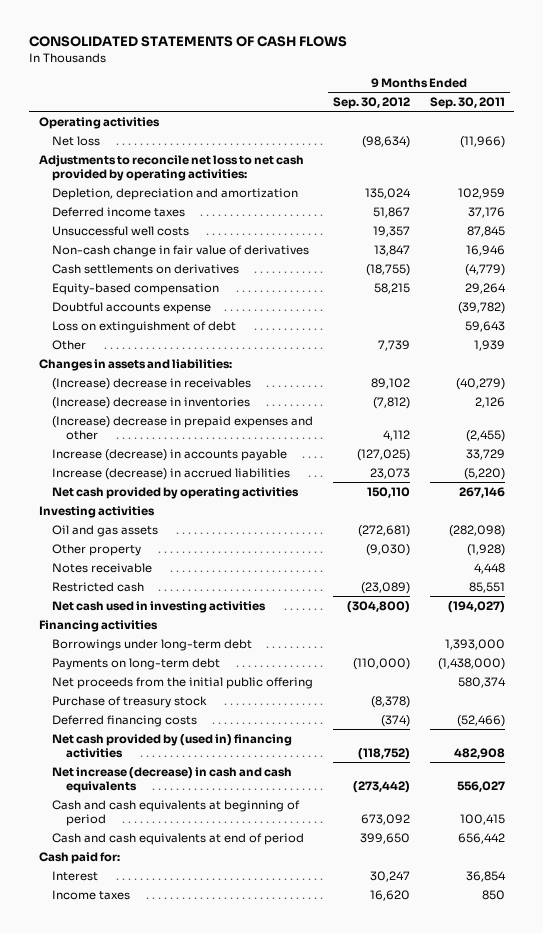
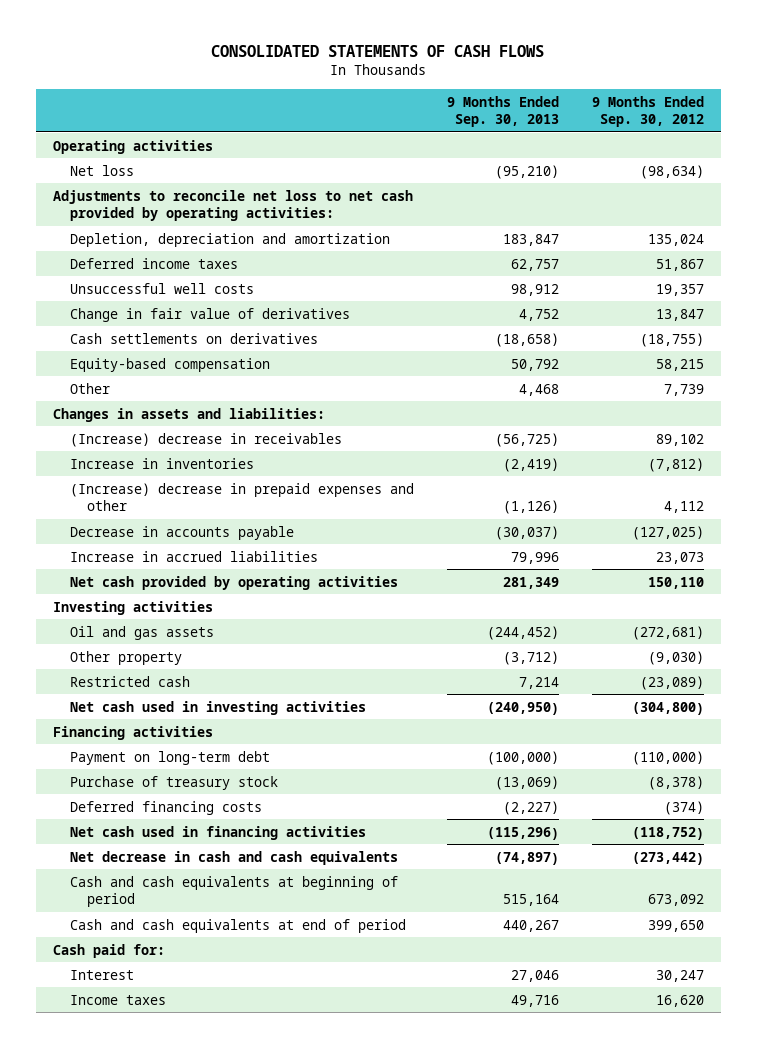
- | 9 Months Ended Sep. 30, 2012 | 9 Months Ended Sep. 30, 2011
+ | 9 Months Ended Sep. 30, 2013 | 9 Months Ended Sep. 30, 2012
- Non-cash change in fair value of derivatives | 13,847 | 16,946
+ Change in fair value of derivatives | 4,752 | 13,847
- Doubtful accounts expense | | (39,782)
- Loss on extinguishment of debt | | 59,643
- (Increase) decrease in inventories | (7,812) | 2,126
+ Increase in inventories | (2,419) | (7,812)
- Increase (decrease) in accounts payable | (127,025) | 33,729
- Increase (decrease) in accrued liabilities | 23,073 | (5,220)
+ Decrease in accounts payable | (30,037) | (127,025)
+ Increase in accrued liabilities | 79,996 | 23,073
- Notes receivable | | 4,448
- Borrowings under long-term debt | | 1,393,000
- Payments on long-term debt | (110,000) | (1,438,000)
- Net proceeds from the initial public offering | | 580,374
+ Payment on long-term debt | (100,000) | (110,000)
- Net cash provided by (used in) financing activities | (118,752) | 482,908
- Net increase (decrease) in cash and cash equivalents | (273,442) | 556,027
+ Net cash used in financing activities | (115,296) | (118,752)
+ Net decrease in cash and cash equivalents | (74,897) | (273,442)

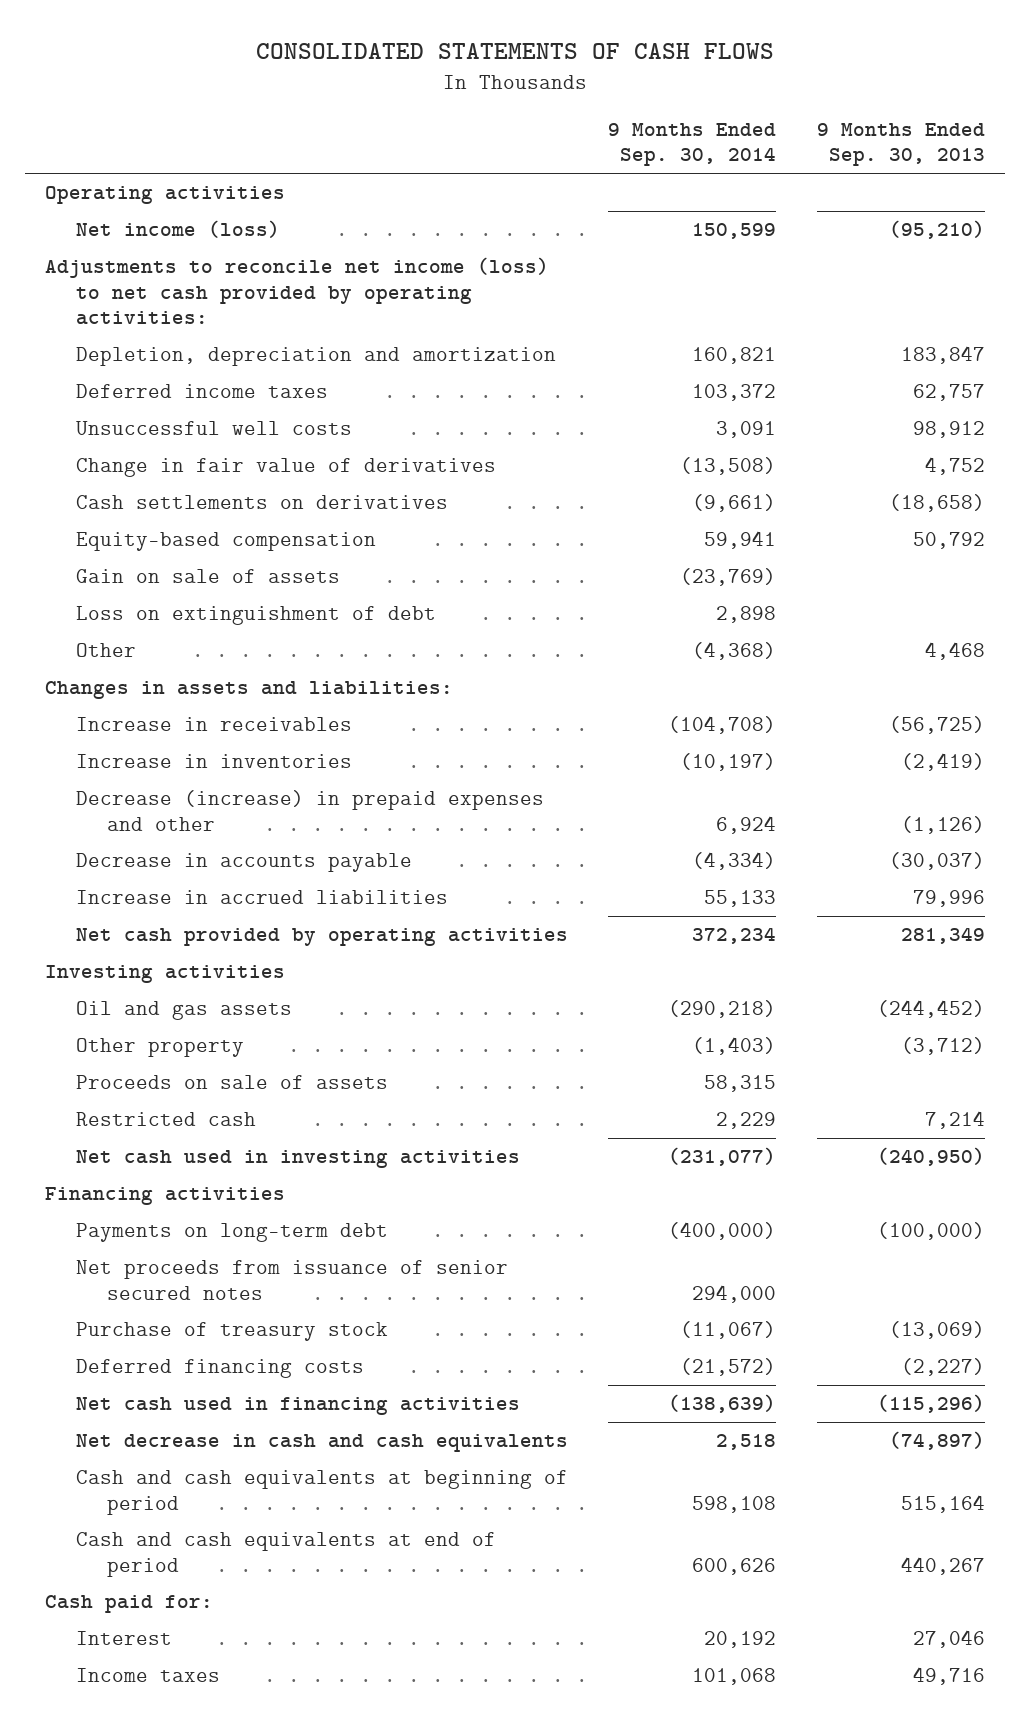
- | 9 Months Ended Sep. 30, 2013 | 9 Months Ended Sep. 30, 2012
+ | 9 Months Ended Sep. 30, 2014 | 9 Months Ended Sep. 30, 2013
- Net loss | (95,210) | (98,634)
- Adjustments to reconcile net loss to net cash provided by operating activities:
+ Net income (loss) | 150,599 | (95,210)
+ Adjustments to reconcile net income (loss) to net cash provided by operating activities:
+ Gain on sale of assets | (23,769) |
+ Loss on extinguishment of debt | 2,898 |
- (Increase) decrease in receivables | (56,725) | 89,102
+ Increase in receivables | (104,708) | (56,725)
- (Increase) decrease in prepaid expenses and other | (1,126) | 4,112
+ Decrease (increase) in prepaid expenses and other | 6,924 | (1,126)
+ Proceeds on sale of assets | 58,315 |
- Payment on long-term debt | (100,000) | (110,000)
+ Payments on long-term debt | (400,000) | (100,000)
+ Net proceeds from issuance of senior secured notes | 294,000 |

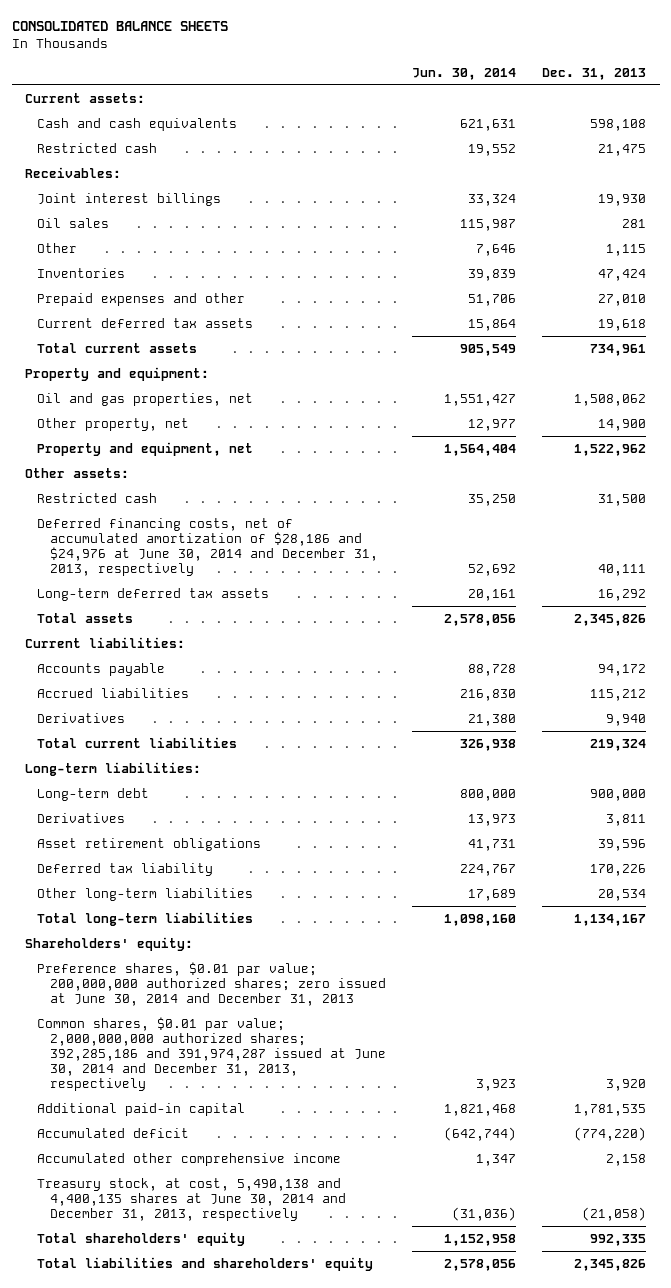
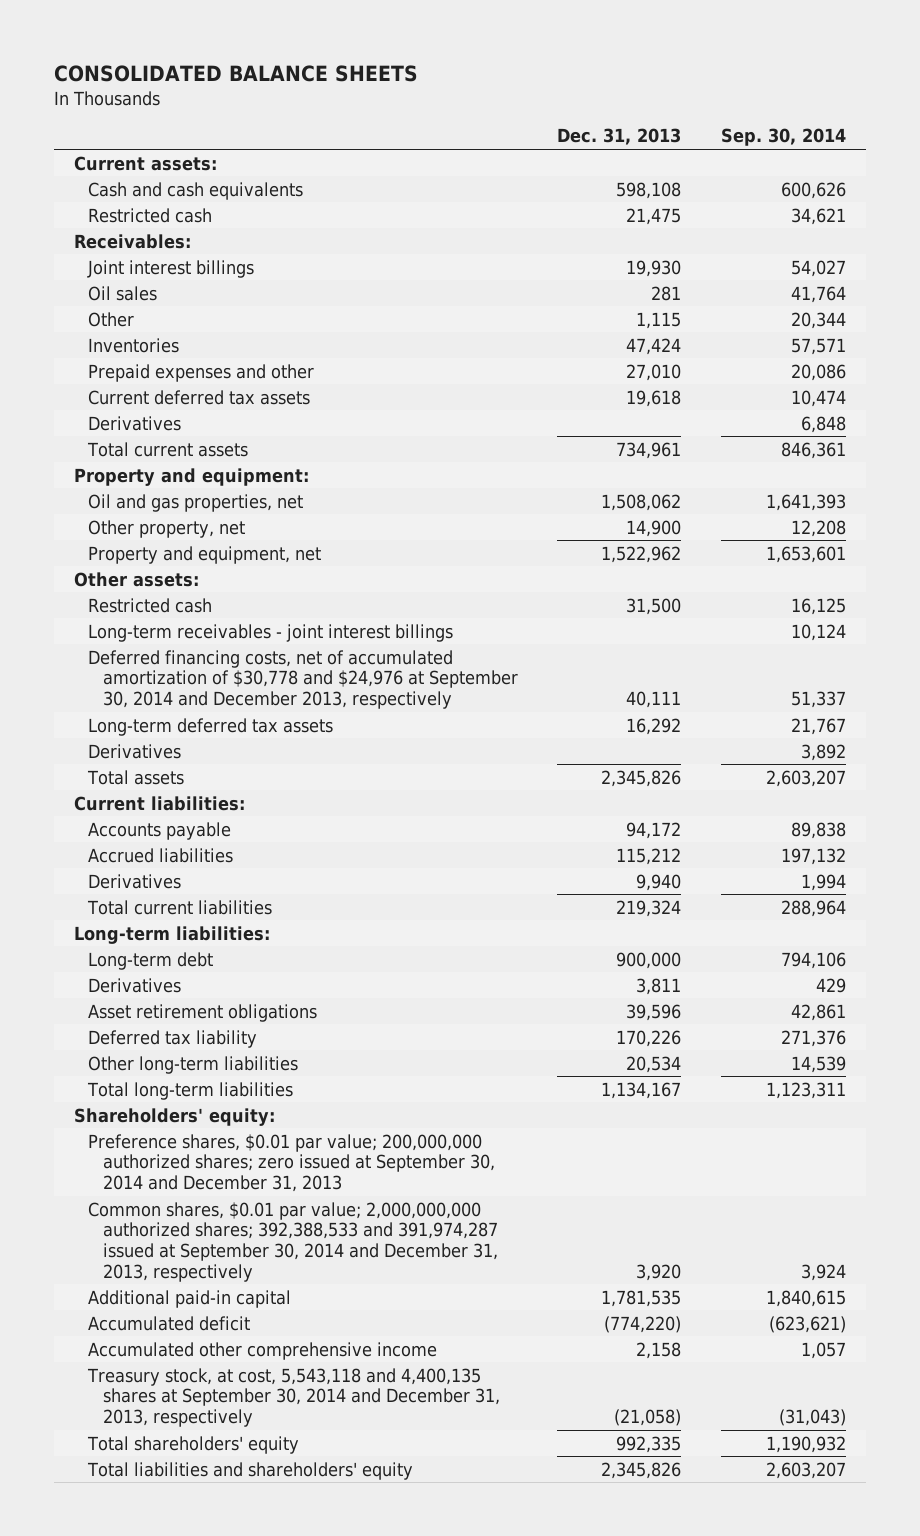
- | Jun. 30, 2014 | Dec. 31, 2013
+ | Dec. 31, 2013 | Sep. 30, 2014
+ Derivatives | | 6,848
- Deferred financing costs, net of accumulated amortization of $28,186 and $24,976 at June 30, 2014 and December 31, 2013, respectively | 52,692 | 40,111
+ Long-term receivables - joint interest billings | | 10,124
+ Deferred financing costs, net of accumulated amortization of $30,778 and $24,976 at September 30, 2014 and December 2013, respectively | 40,111 | 51,337
+ Derivatives | | 3,892
- Preference shares, $0.01 par value; 200,000,000 authorized shares; zero issued at June 30, 2014 and December 31, 2013
- Common shares, $0.01 par value; 2,000,000,000 authorized shares; 392,285,186 and 391,974,287 issued at June 30, 2014 and December 31, 2013, respectively | 3,923 | 3,920
+ Preference shares, $0.01 par value; 200,000,000 authorized shares; zero issued at September 30, 2014 and December 31, 2013
+ Common shares, $0.01 par value; 2,000,000,000 authorized shares; 392,388,533 and 391,974,287 issued at September 30, 2014 and December 31, 2013, respectively | 3,920 | 3,924
- Treasury stock, at cost, 5,490,138 and 4,400,135 shares at June 30, 2014 and December 31, 2013, respectively | (31,036) | (21,058)
+ Treasury stock, at cost, 5,543,118 and 4,400,135 shares at September 30, 2014 and December 31, 2013, respectively | (21,058) | (31,043)

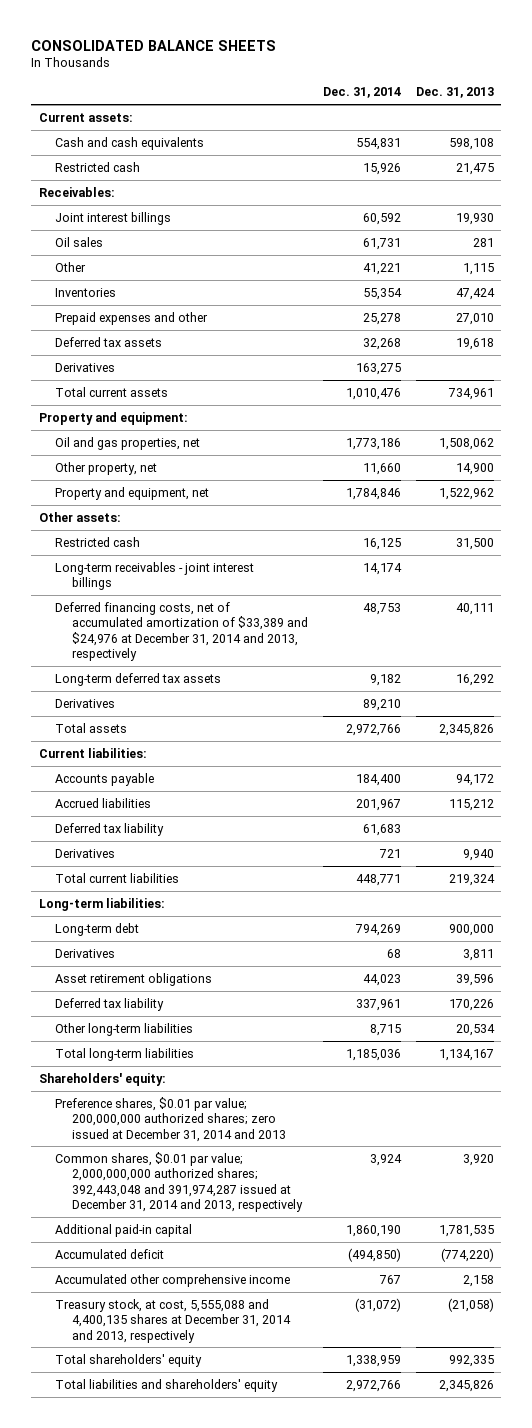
- | Dec. 31, 2013 | Sep. 30, 2014
+ | Dec. 31, 2014 | Dec. 31, 2013
- Current deferred tax assets | 19,618 | 10,474
+ Deferred tax assets | 32,268 | 19,618
- Deferred financing costs, net of accumulated amortization of $30,778 and $24,976 at September 30, 2014 and December 2013, respectively | 40,111 | 51,337
+ Deferred financing costs, net of accumulated amortization of $33,389 and $24,976 at December 31, 2014 and 2013, respectively | 48,753 | 40,111
+ Deferred tax liability | 61,683 |
- Preference shares, $0.01 par value; 200,000,000 authorized shares; zero issued at September 30, 2014 and December 31, 2013
- Common shares, $0.01 par value; 2,000,000,000 authorized shares; 392,388,533 and 391,974,287 issued at September 30, 2014 and December 31, 2013, respectively | 3,920 | 3,924
+ Preference shares, $0.01 par value; 200,000,000 authorized shares; zero issued at December 31, 2014 and 2013
+ Common shares, $0.01 par value; 2,000,000,000 authorized shares; 392,443,048 and 391,974,287 issued at December 31, 2014 and 2013, respectively | 3,924 | 3,920
- Treasury stock, at cost, 5,543,118 and 4,400,135 shares at September 30, 2014 and December 31, 2013, respectively | (21,058) | (31,043)
+ Treasury stock, at cost, 5,555,088 and 4,400,135 shares at December 31, 2014 and 2013, respectively | (31,072) | (21,058)

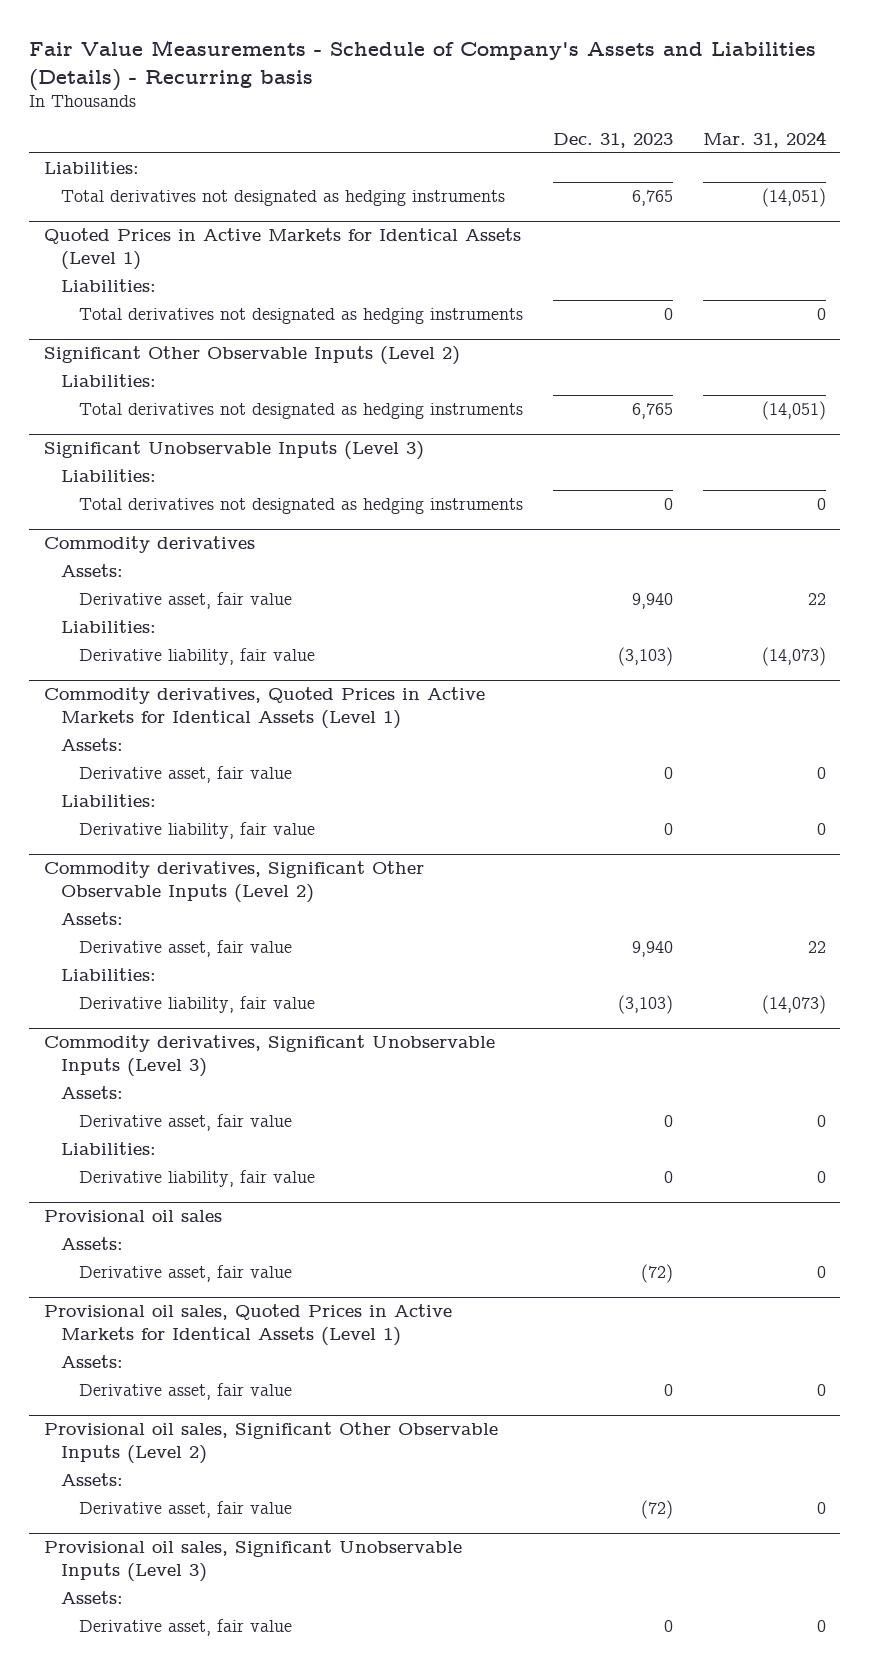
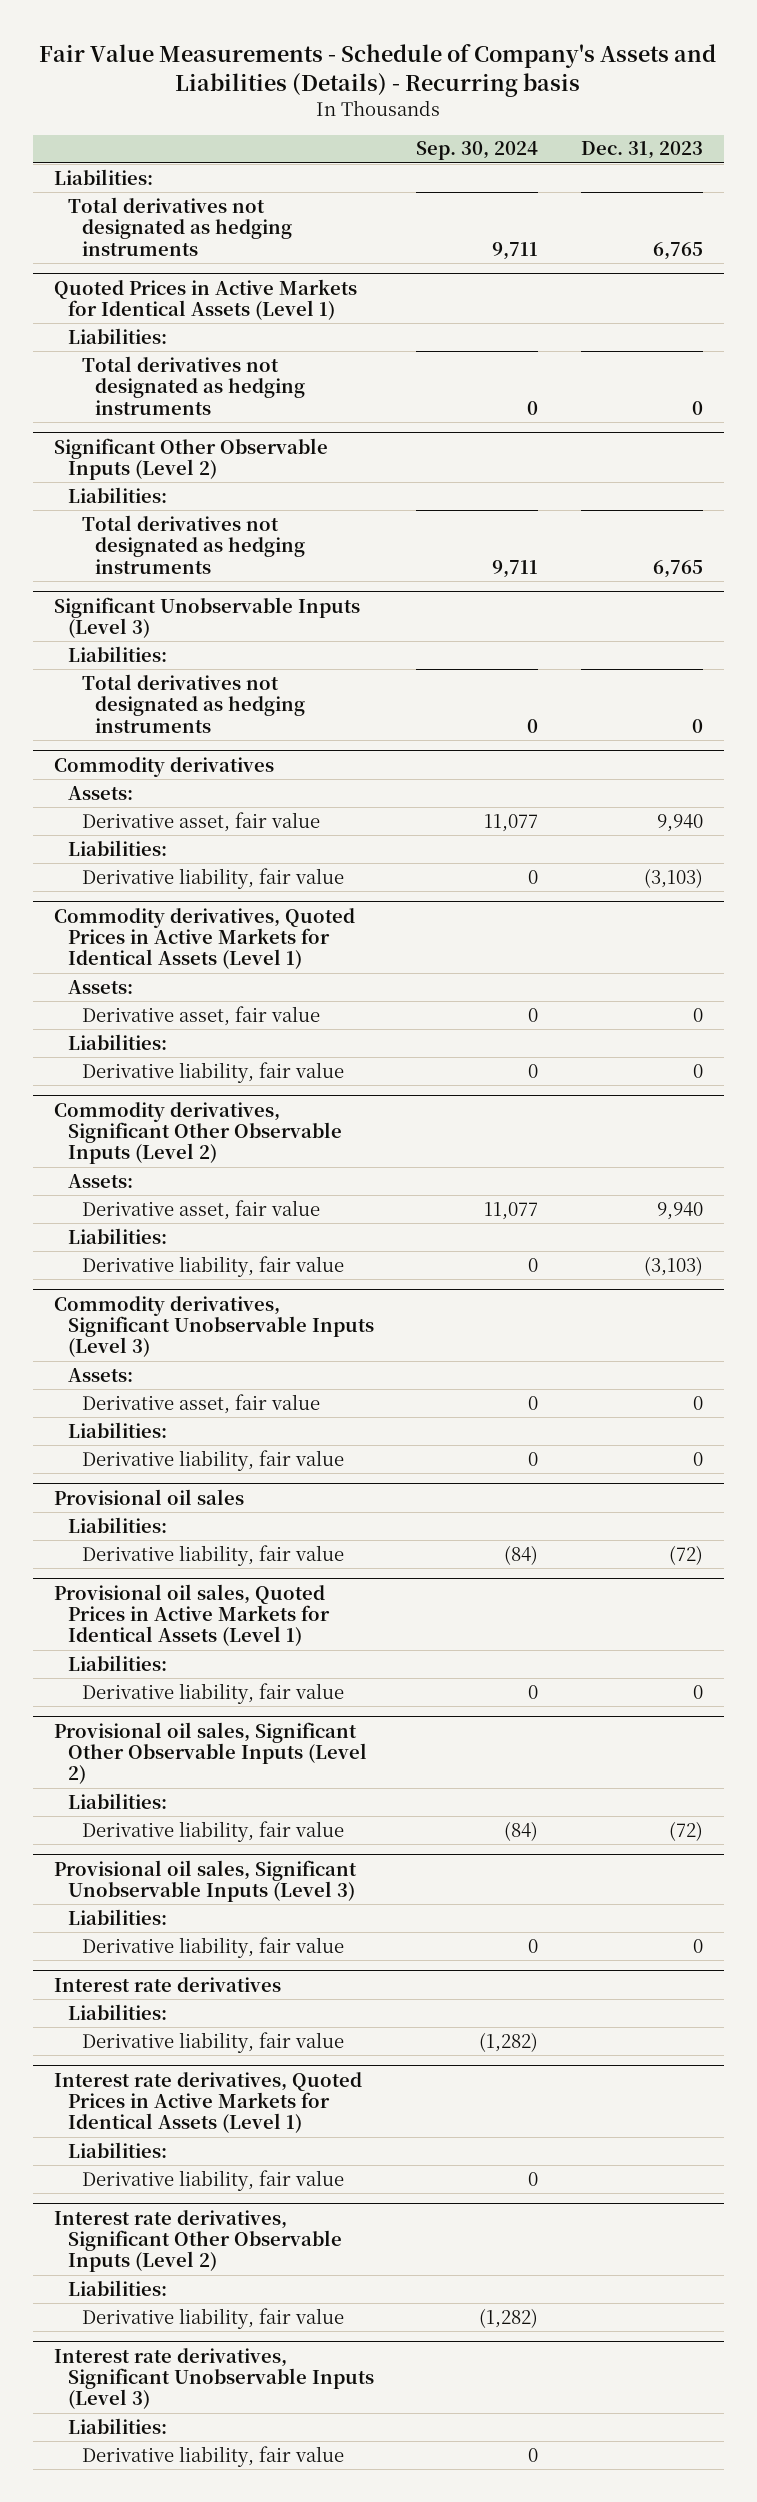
- | Dec. 31, 2023 | Mar. 31, 2024
+ | Sep. 30, 2024 | Dec. 31, 2023
@ Provisional oil sales
- Assets:
- Derivative asset, fair value | (72) | 0
+ Liabilities:
+ Derivative liability, fair value | (84) | (72)
@ Provisional oil sales, Quoted Prices in Active Markets for Identical Assets (Level 1)
- Assets:
- Derivative asset, fair value | 0 | 0
+ Liabilities:
+ Derivative liability, fair value | 0 | 0
@ Provisional oil sales, Significant Other Observable Inputs (Level 2)
- Assets:
- Derivative asset, fair value | (72) | 0
+ Liabilities:
+ Derivative liability, fair value | (84) | (72)
@ Provisional oil sales, Significant Unobservable Inputs (Level 3)
- Assets:
- Derivative asset, fair value | 0 | 0
+ Liabilities:
+ Derivative liability, fair value | 0 | 0
+ Interest rate derivatives
+ Liabilities:
+ Derivative liability, fair value | (1,282) |
+ Interest rate derivatives, Quoted Prices in Active Markets for Identical Assets (Level 1)
+ Liabilities:
+ Derivative liability, fair value | 0 |
+ Interest rate derivatives, Significant Other Observable Inputs (Level 2)
+ Liabilities:
+ Derivative liability, fair value | (1,282) |
+ Interest rate derivatives, Significant Unobservable Inputs (Level 3)
+ Liabilities:
+ Derivative liability, fair value | 0 |

